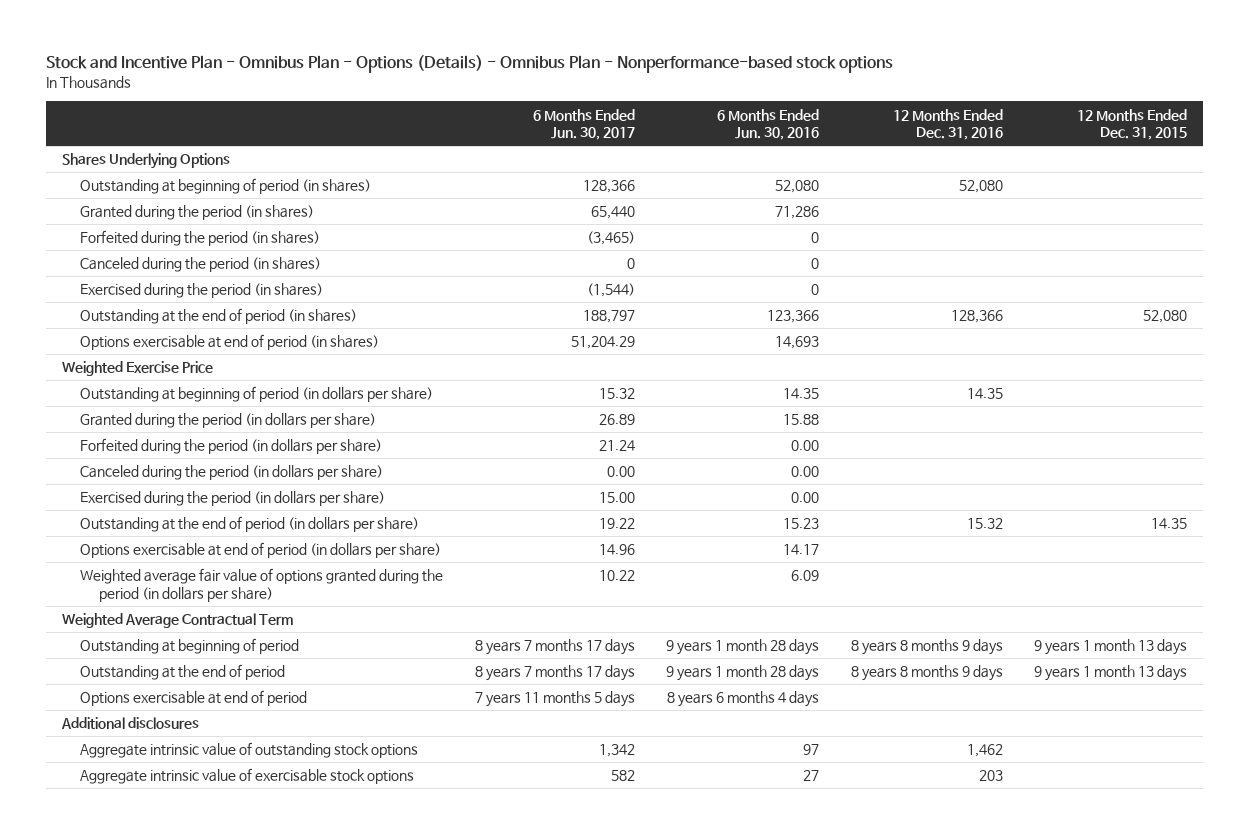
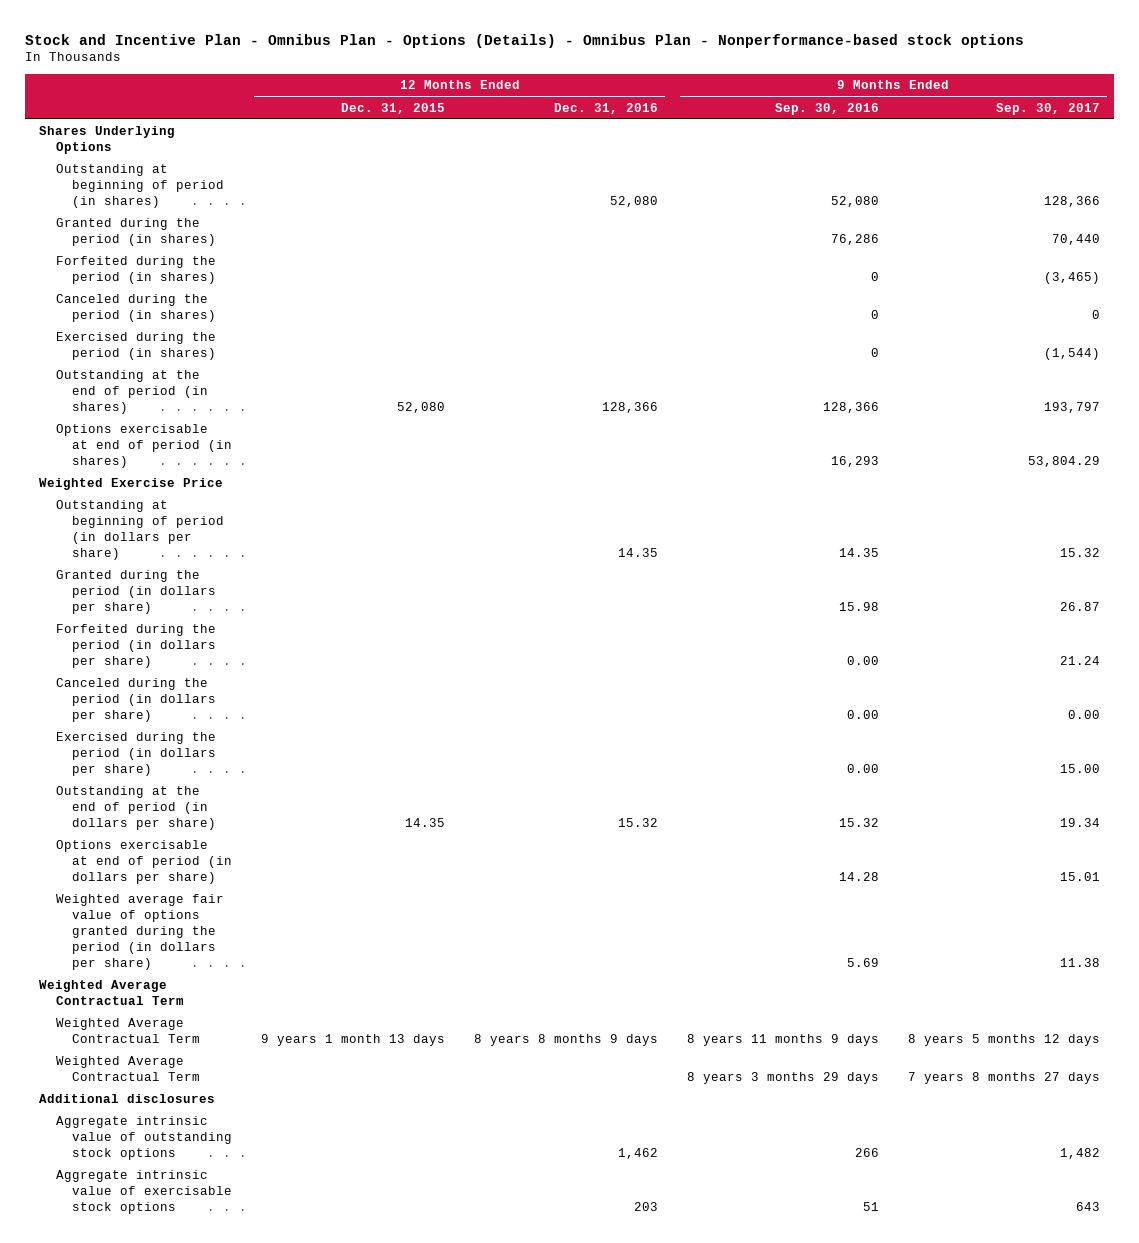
- | 6 Months Ended Jun. 30, 2017 | 6 Months Ended Jun. 30, 2016 | 12 Months Ended Dec. 31, 2016 | 12 Months Ended Dec. 31, 2015
+ | 12 Months Ended Dec. 31, 2015 | 12 Months Ended Dec. 31, 2016 | 9 Months Ended Sep. 30, 2016 | 9 Months Ended Sep. 30, 2017
- Outstanding at beginning of period | 8 years 7 months 17 days | 9 years 1 month 28 days | 8 years 8 months 9 days | 9 years 1 month 13 days
- Outstanding at the end of period | 8 years 7 months 17 days | 9 years 1 month 28 days | 8 years 8 months 9 days | 9 years 1 month 13 days
- Options exercisable at end of period | 7 years 11 months 5 days | 8 years 6 months 4 days | |
+ Weighted Average Contractual Term | 9 years 1 month 13 days | 8 years 8 months 9 days | 8 years 11 months 9 days | 8 years 5 months 12 days
+ Weighted Average Contractual Term | | | 8 years 3 months 29 days | 7 years 8 months 27 days

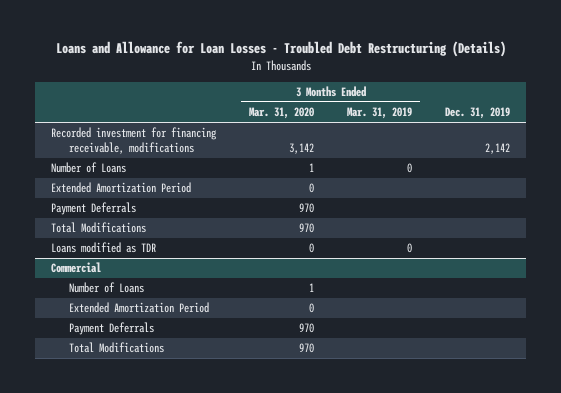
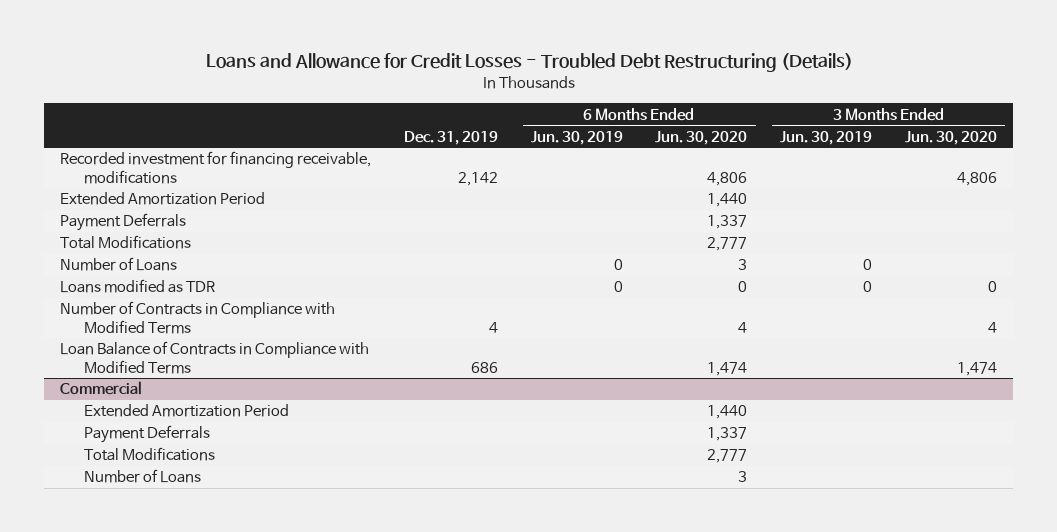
- Loans and Allowance for Loan Losses - Troubled Debt Restructuring (Details)
+ Loans and Allowance for Credit Losses - Troubled Debt Restructuring (Details)
- | 3 Months Ended Mar. 31, 2020 | 3 Months Ended Mar. 31, 2019 | Dec. 31, 2019
+ | Dec. 31, 2019 | 6 Months Ended Jun. 30, 2019 | 6 Months Ended Jun. 30, 2020 | 3 Months Ended Jun. 30, 2019 | 3 Months Ended Jun. 30, 2020
moved down: Number of Loans | | 0 | 3 | 0 |
+ Number of Contracts in Compliance with Modified Terms | 4 | | 4 | | 4
+ Loan Balance of Contracts in Compliance with Modified Terms | 686 | | 1,474 | | 1,474
@ Commercial
moved down: Number of Loans | | | 3 | |

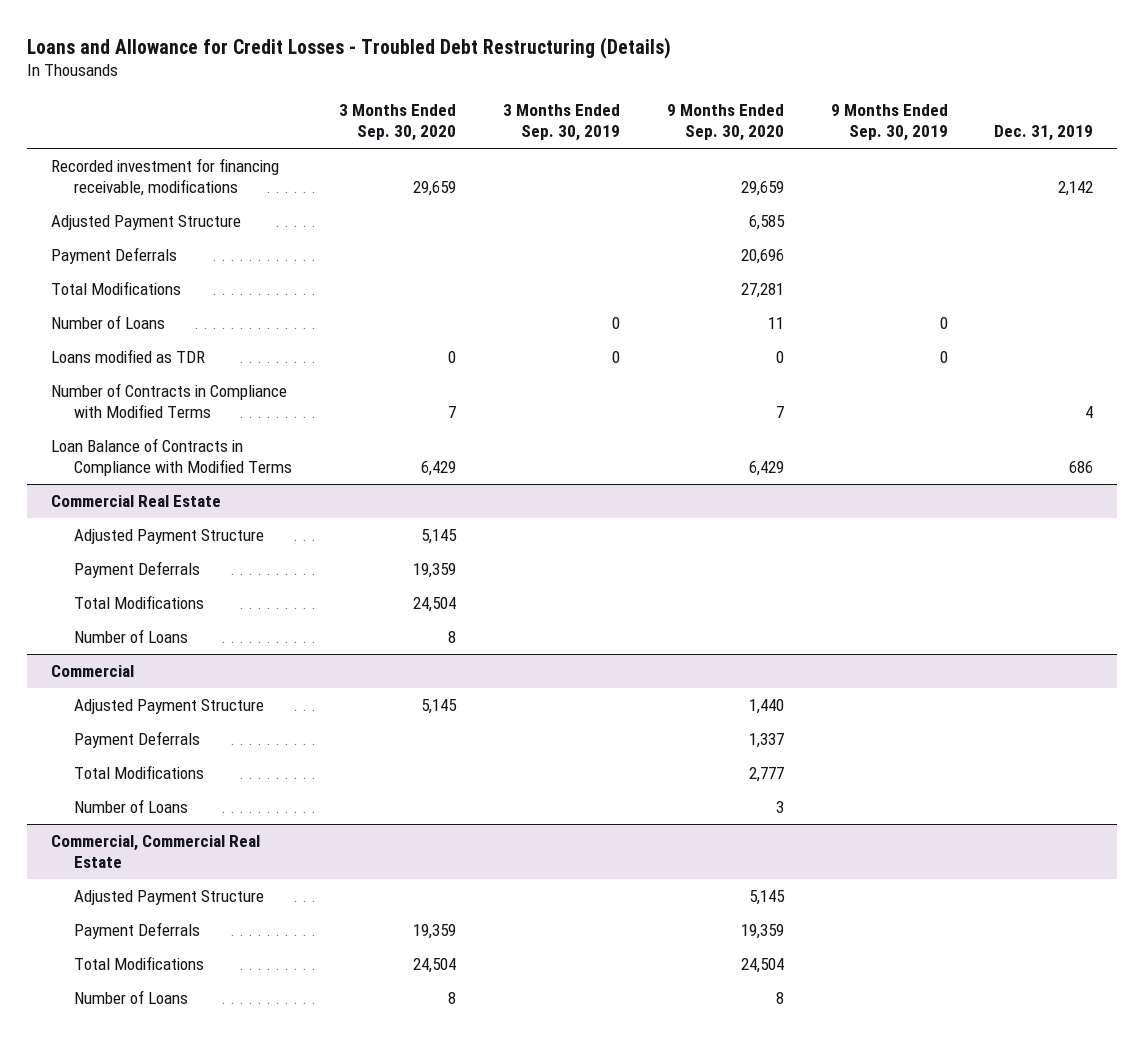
- | Dec. 31, 2019 | 6 Months Ended Jun. 30, 2019 | 6 Months Ended Jun. 30, 2020 | 3 Months Ended Jun. 30, 2019 | 3 Months Ended Jun. 30, 2020
+ | 3 Months Ended Sep. 30, 2020 | 3 Months Ended Sep. 30, 2019 | 9 Months Ended Sep. 30, 2020 | 9 Months Ended Sep. 30, 2019 | Dec. 31, 2019
- Extended Amortization Period | | | 1,440 | |
+ Adjusted Payment Structure | | | 6,585 | |
+ Commercial Real Estate
+ Adjusted Payment Structure | 5,145 | | | |
+ Payment Deferrals | 19,359 | | | |
+ Total Modifications | 24,504 | | | |
+ Number of Loans | 8 | | | |
@ Commercial
- Extended Amortization Period | | | 1,440 | |
+ Adjusted Payment Structure | 5,145 | | 1,440 | |
+ Commercial, Commercial Real Estate
+ Adjusted Payment Structure | | | 5,145 | |
+ Payment Deferrals | 19,359 | | 19,359 | |
+ Total Modifications | 24,504 | | 24,504 | |
+ Number of Loans | 8 | | 8 | |

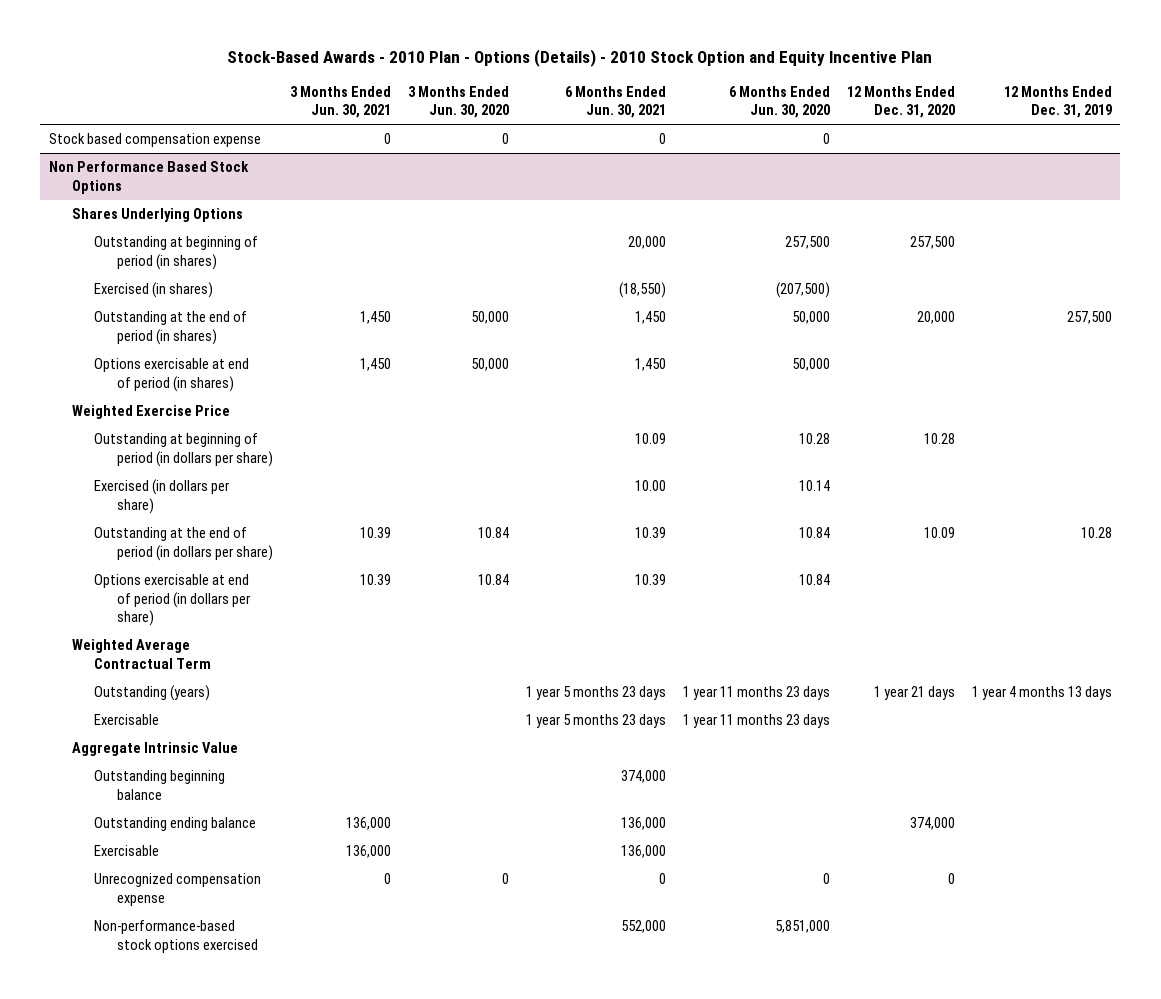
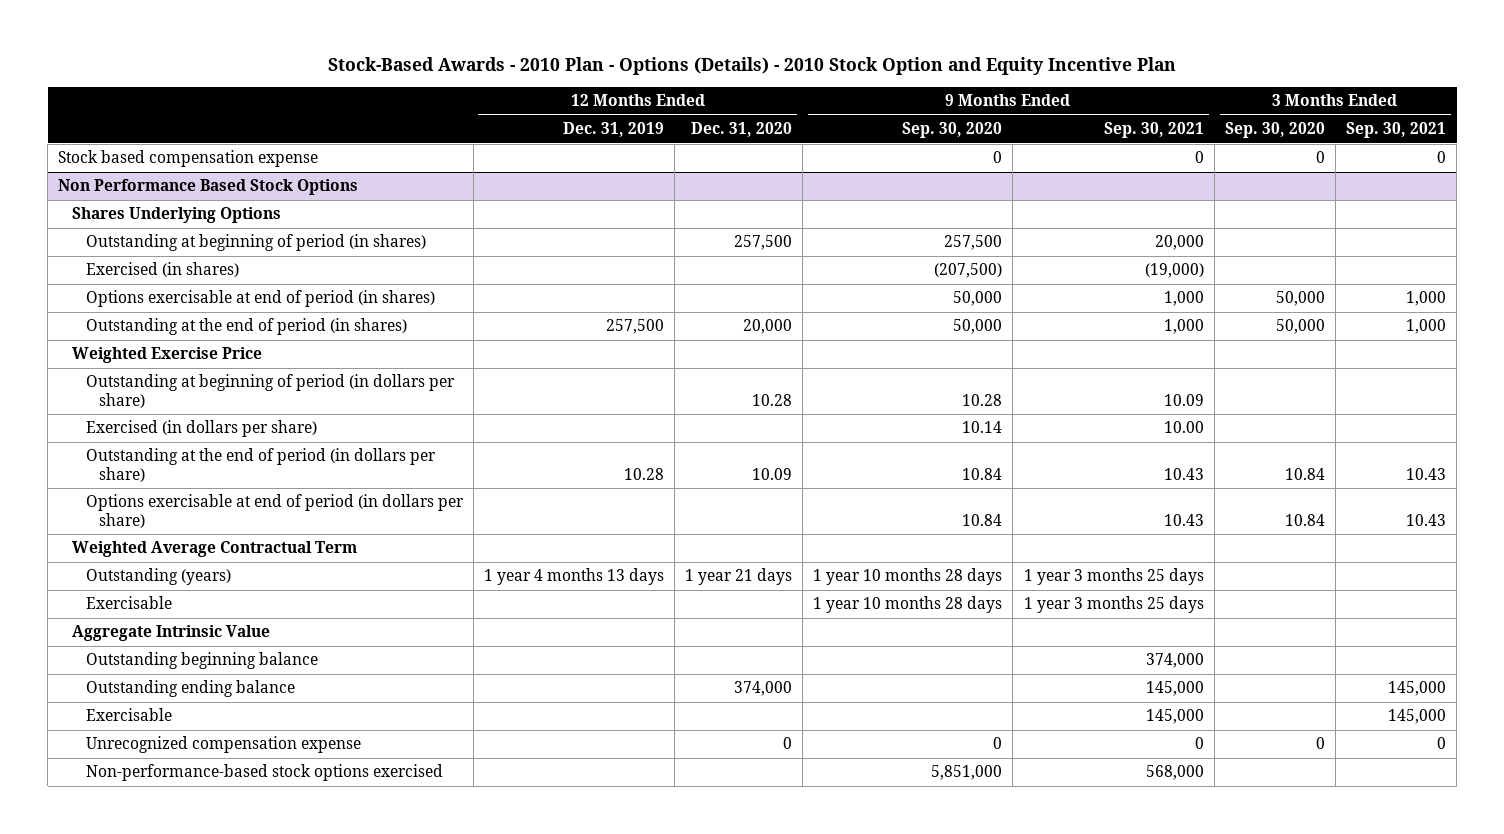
- | 3 Months Ended Jun. 30, 2021 | 3 Months Ended Jun. 30, 2020 | 6 Months Ended Jun. 30, 2021 | 6 Months Ended Jun. 30, 2020 | 12 Months Ended Dec. 31, 2020 | 12 Months Ended Dec. 31, 2019
+ | 12 Months Ended Dec. 31, 2019 | 12 Months Ended Dec. 31, 2020 | 9 Months Ended Sep. 30, 2020 | 9 Months Ended Sep. 30, 2021 | 3 Months Ended Sep. 30, 2020 | 3 Months Ended Sep. 30, 2021
@ Non Performance Based Stock Options
moved down: Outstanding at the end of period (in shares) | 257,500 | 20,000 | 50,000 | 1,000 | 50,000 | 1,000

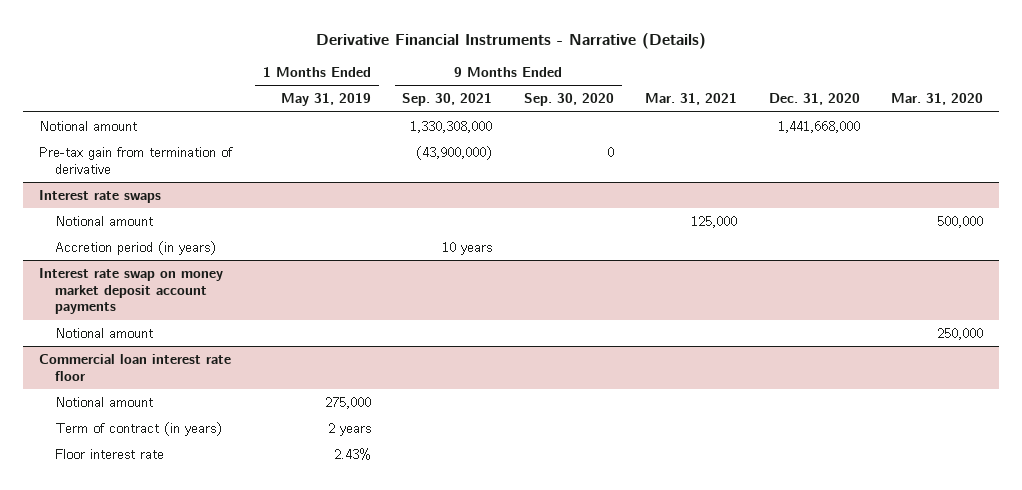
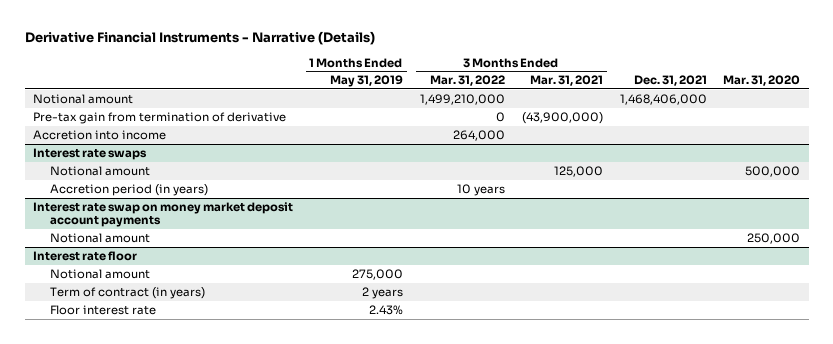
- | 1 Months Ended May 31, 2019 | 9 Months Ended Sep. 30, 2021 | 9 Months Ended Sep. 30, 2020 | Mar. 31, 2021 | Dec. 31, 2020 | Mar. 31, 2020
+ | 1 Months Ended May 31, 2019 | 3 Months Ended Mar. 31, 2022 | 3 Months Ended Mar. 31, 2021 | Dec. 31, 2021 | Mar. 31, 2020
+ Accretion into income | | 264,000 | | |
- Commercial loan interest rate floor
+ Interest rate floor

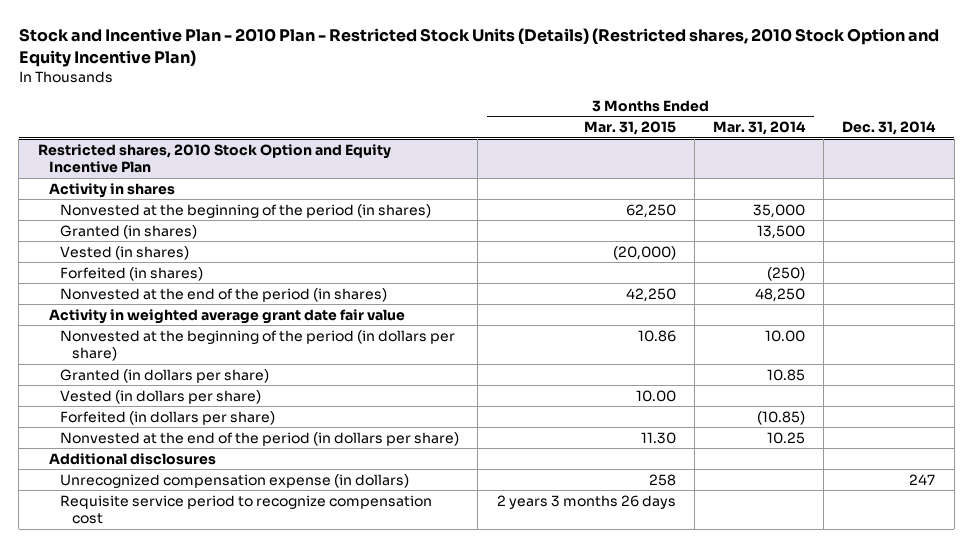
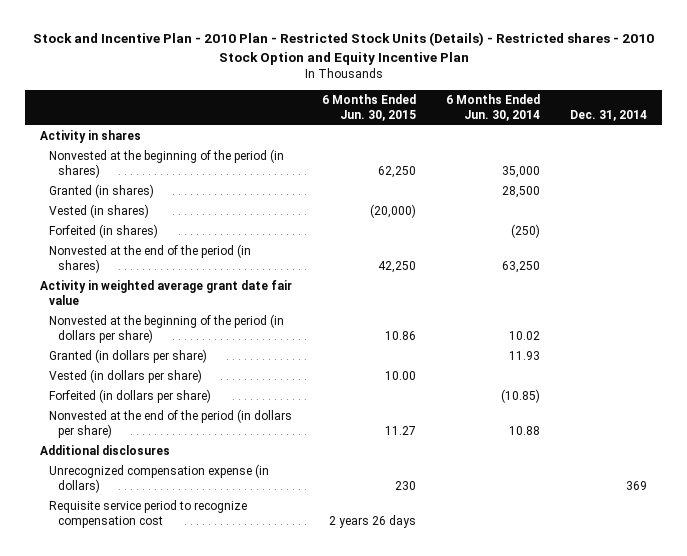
- Stock and Incentive Plan - 2010 Plan - Restricted Stock Units (Details) (Restricted shares, 2010 Stock Option and Equity Incentive Plan)
+ Stock and Incentive Plan - 2010 Plan - Restricted Stock Units (Details) - Restricted shares - 2010 Stock Option and Equity Incentive Plan
- | 3 Months Ended Mar. 31, 2015 | 3 Months Ended Mar. 31, 2014 | Dec. 31, 2014
+ | 6 Months Ended Jun. 30, 2015 | 6 Months Ended Jun. 30, 2014 | Dec. 31, 2014
- Restricted shares, 2010 Stock Option and Equity Incentive Plan
- Activity in shares
- Nonvested at the beginning of the period (in shares) | 62,250 | 35,000 |
- Granted (in shares) | | 13,500 |
- Vested (in shares) | (20,000) | |
- Forfeited (in shares) | | (250) |
- Nonvested at the end of the period (in shares) | 42,250 | 48,250 |
- Activity in weighted average grant date fair value
- Nonvested at the beginning of the period (in dollars per share) | 10.86 | 10.00 |
- Granted (in dollars per share) | | 10.85 |
- Vested (in dollars per share) | 10.00 | |
- Forfeited (in dollars per share) | | (10.85) |
- Nonvested at the end of the period (in dollars per share) | 11.30 | 10.25 |
- Additional disclosures
- Unrecognized compensation expense (in dollars) | 258 | | 247
- Requisite service period to recognize compensation cost | 2 years 3 months 26 days | |
+ Activity in shares
+ Nonvested at the beginning of the period (in shares) | 62,250 | 35,000 |
+ Granted (in shares) | | 28,500 |
+ Vested (in shares) | (20,000) | |
+ Forfeited (in shares) | | (250) |
+ Nonvested at the end of the period (in shares) | 42,250 | 63,250 |
+ Activity in weighted average grant date fair value
+ Nonvested at the beginning of the period (in dollars per share) | 10.86 | 10.02 |
+ Granted (in dollars per share) | | 11.93 |
+ Vested (in dollars per share) | 10.00 | |
+ Forfeited (in dollars per share) | | (10.85) |
+ Nonvested at the end of the period (in dollars per share) | 11.27 | 10.88 |
+ Additional disclosures
+ Unrecognized compensation expense (in dollars) | 230 | | 369
+ Requisite service period to recognize compensation cost | 2 years 26 days | |

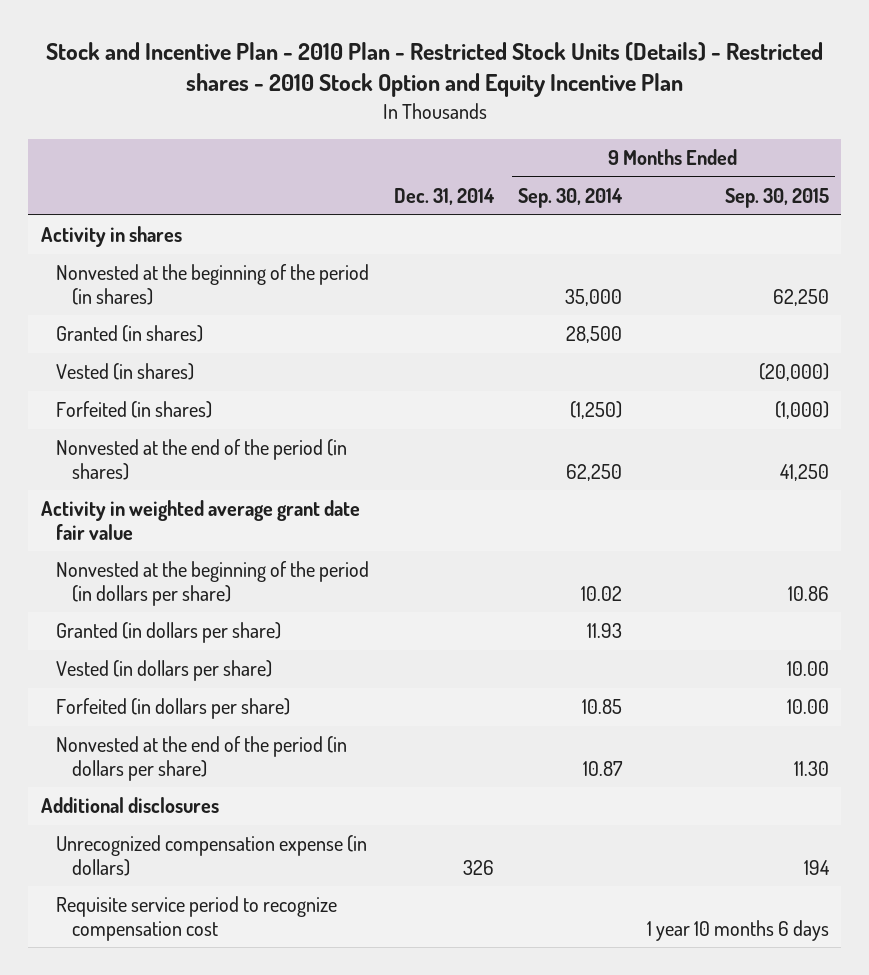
- | 6 Months Ended Jun. 30, 2015 | 6 Months Ended Jun. 30, 2014 | Dec. 31, 2014
+ | Dec. 31, 2014 | 9 Months Ended Sep. 30, 2014 | 9 Months Ended Sep. 30, 2015
- Unrecognized compensation expense (in dollars) | 230 | | 369
+ Unrecognized compensation expense (in dollars) | 326 | | 194

